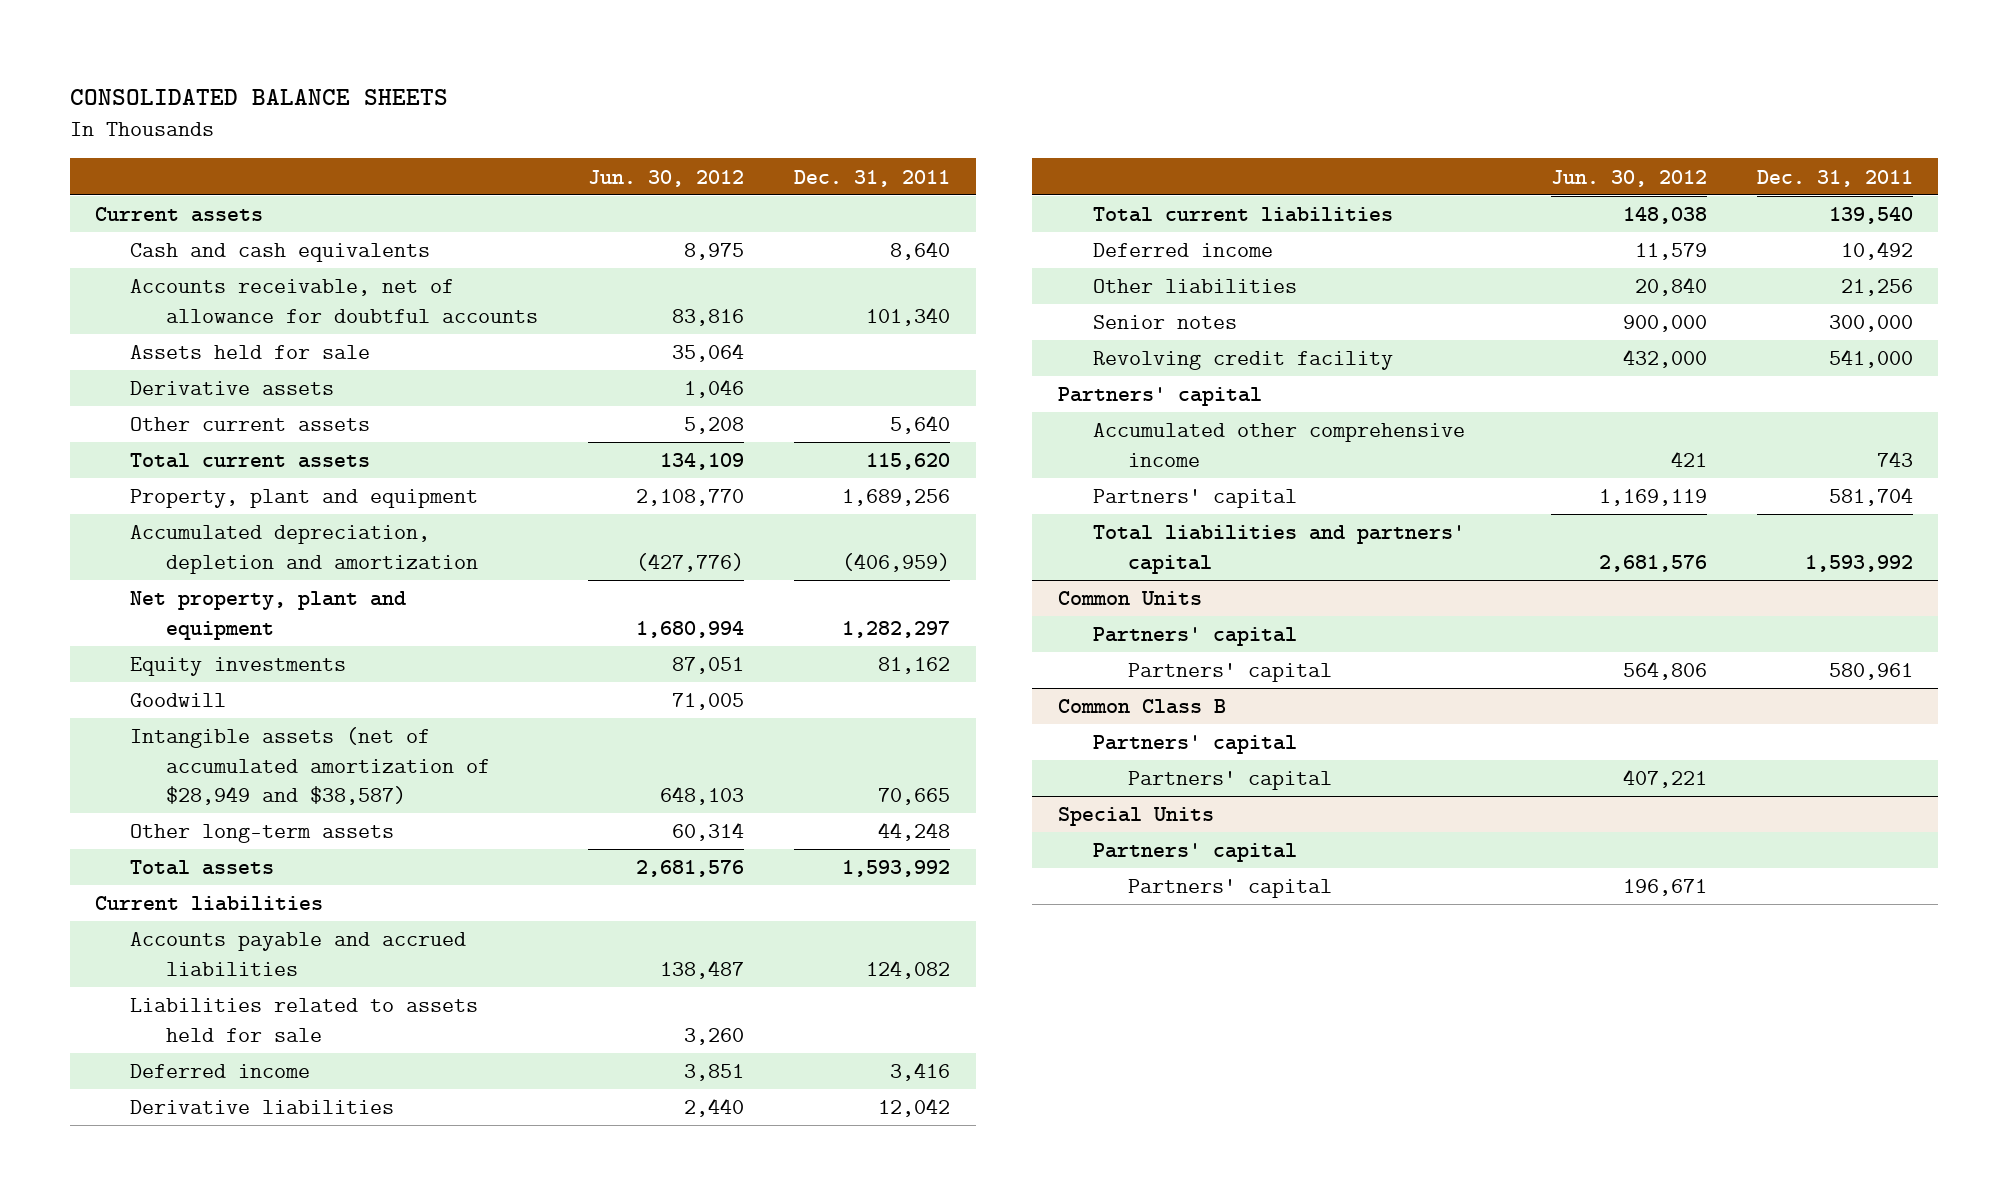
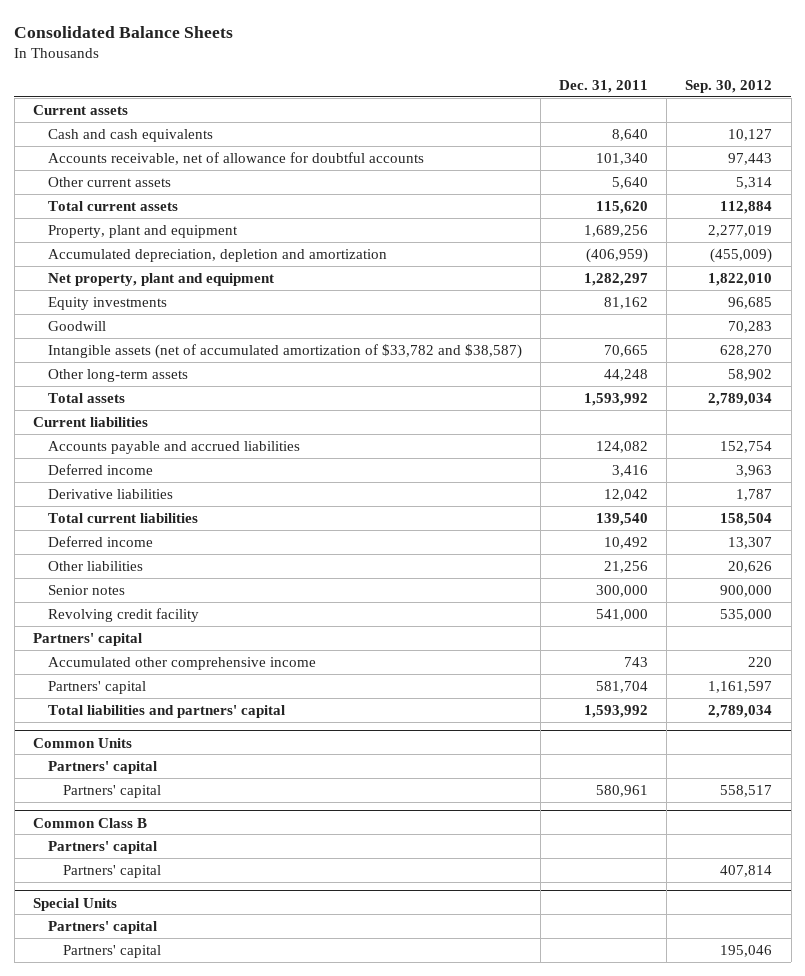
- CONSOLIDATED BALANCE SHEETS
+ Consolidated Balance Sheets
- | Jun. 30, 2012 | Dec. 31, 2011
+ | Dec. 31, 2011 | Sep. 30, 2012
- Assets held for sale | 35,064 |
- Derivative assets | 1,046 |
- Intangible assets (net of accumulated amortization of $28,949 and $38,587) | 648,103 | 70,665
+ Intangible assets (net of accumulated amortization of $33,782 and $38,587) | 70,665 | 628,270
- Liabilities related to assets held for sale | 3,260 |

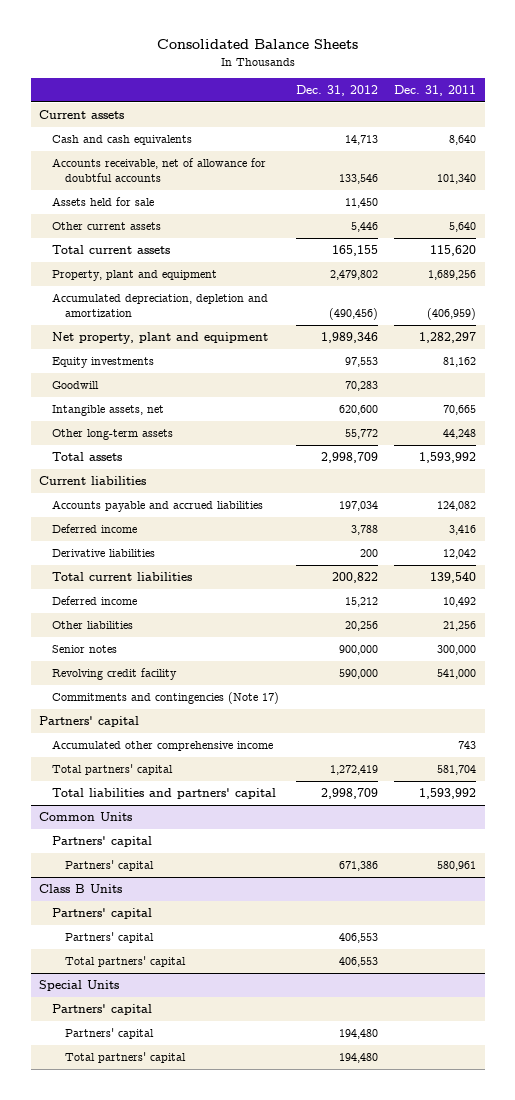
- | Dec. 31, 2011 | Sep. 30, 2012
+ | Dec. 31, 2012 | Dec. 31, 2011
+ Assets held for sale | 11,450 |
- Intangible assets (net of accumulated amortization of $33,782 and $38,587) | 70,665 | 628,270
+ Intangible assets, net | 620,600 | 70,665
+ Commitments and contingencies (Note 17)
- Partners' capital | 581,704 | 1,161,597
+ Total partners' capital | 1,272,419 | 581,704
- Common Class B
+ Class B Units
+ Total partners' capital | 406,553 |
@ Special Units
+ Total partners' capital | 194,480 |

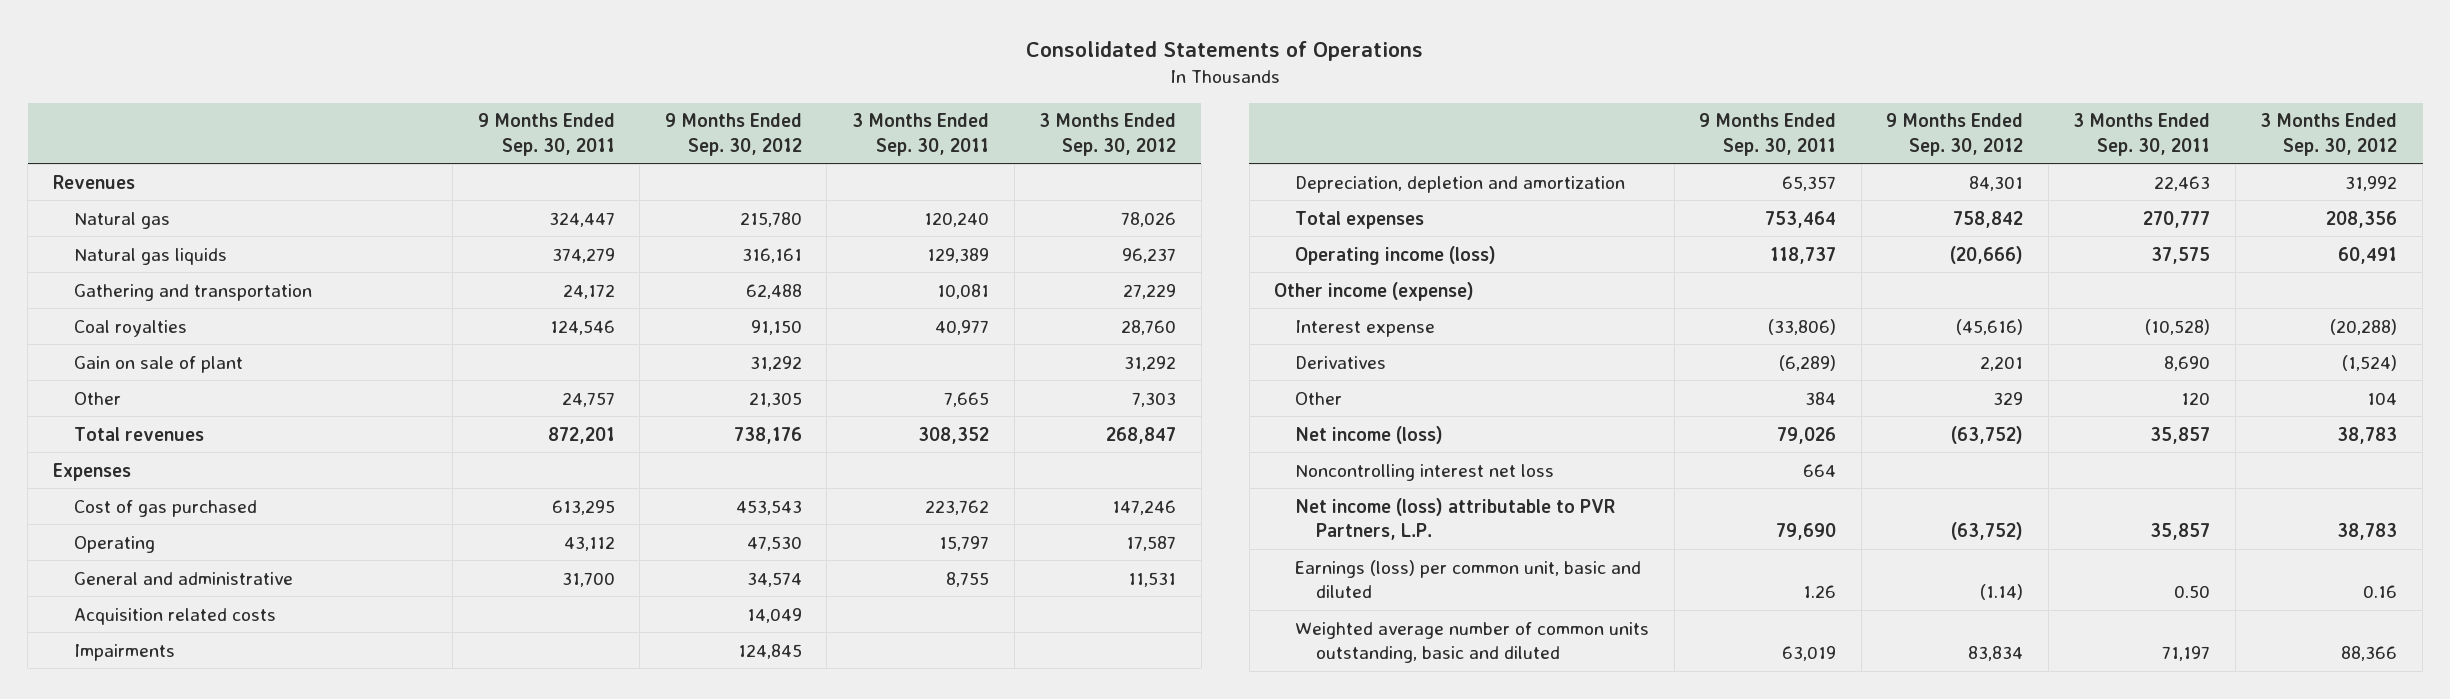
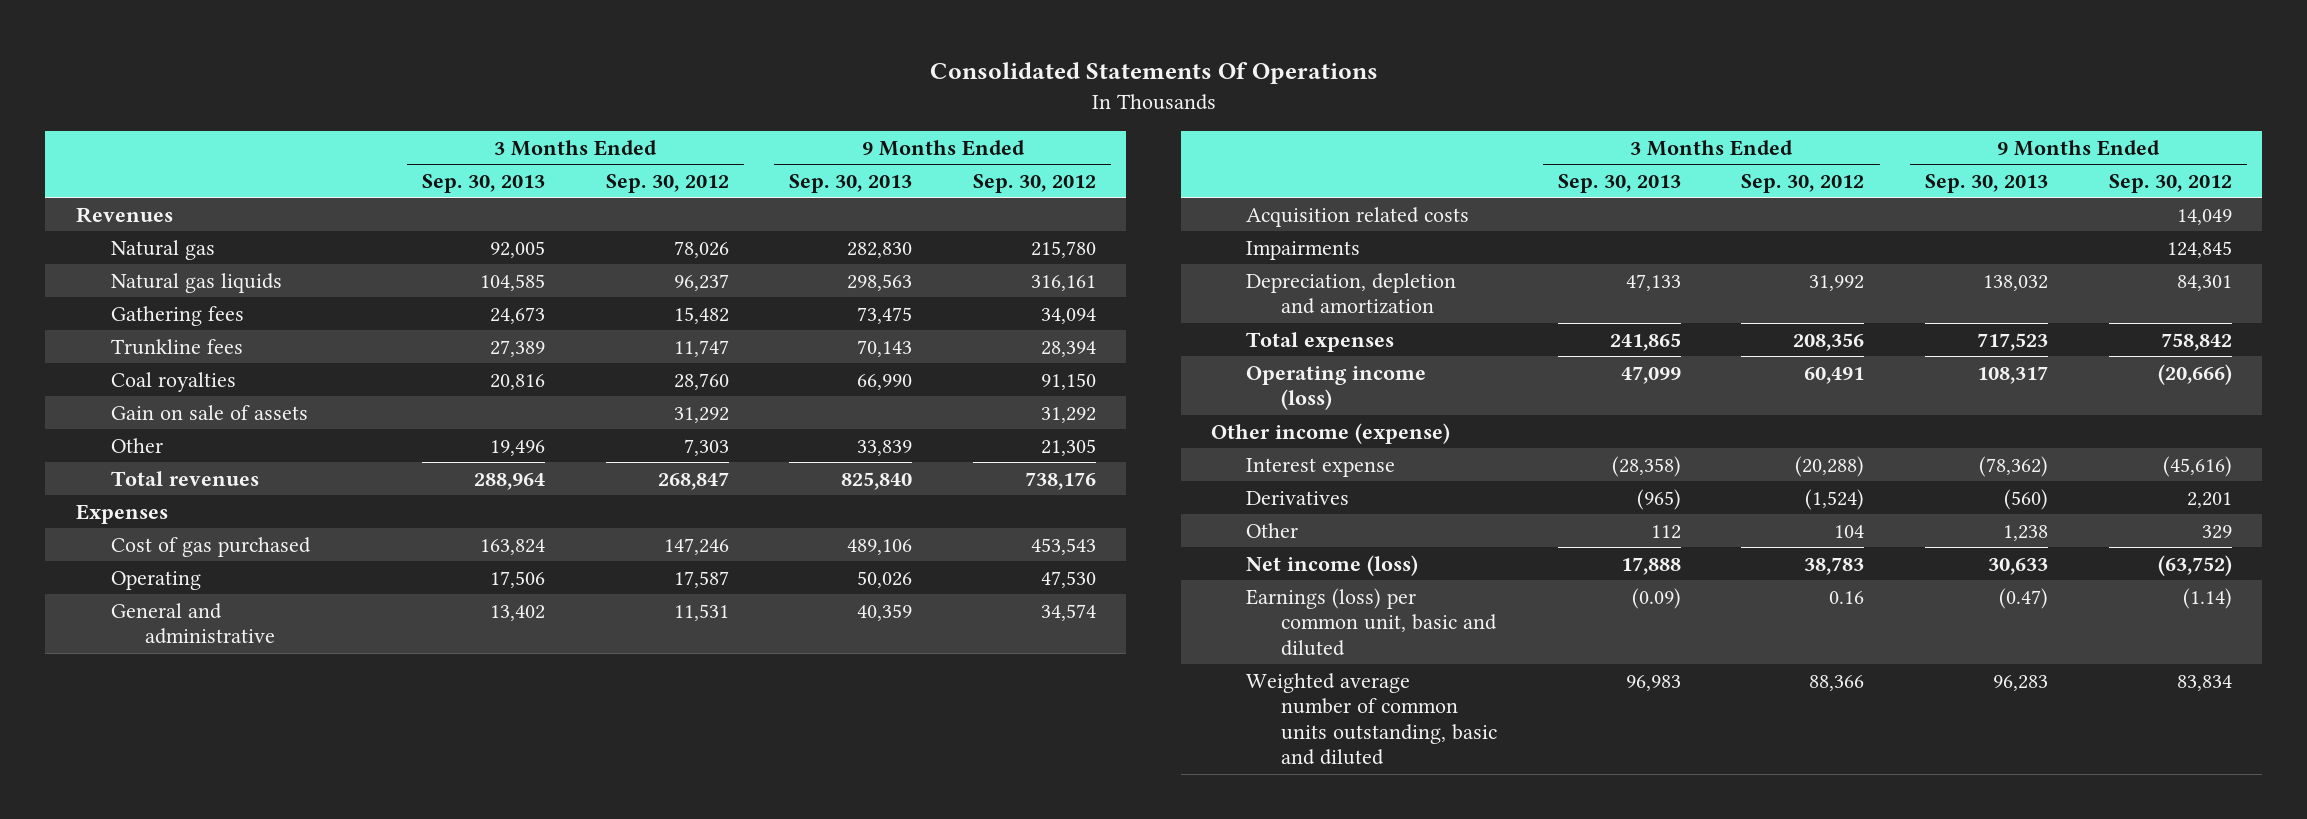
- Consolidated Statements of Operations
+ Consolidated Statements Of Operations
- | 9 Months Ended Sep. 30, 2011 | 9 Months Ended Sep. 30, 2012 | 3 Months Ended Sep. 30, 2011 | 3 Months Ended Sep. 30, 2012
+ | 3 Months Ended Sep. 30, 2013 | 3 Months Ended Sep. 30, 2012 | 9 Months Ended Sep. 30, 2013 | 9 Months Ended Sep. 30, 2012
- Gathering and transportation | 24,172 | 62,488 | 10,081 | 27,229
+ Gathering fees | 24,673 | 15,482 | 73,475 | 34,094
+ Trunkline fees | 27,389 | 11,747 | 70,143 | 28,394
- Gain on sale of plant | | 31,292 | | 31,292
+ Gain on sale of assets | | 31,292 | | 31,292
- Noncontrolling interest net loss | 664 | | |
- Net income (loss) attributable to PVR Partners, L.P. | 79,690 | (63,752) | 35,857 | 38,783

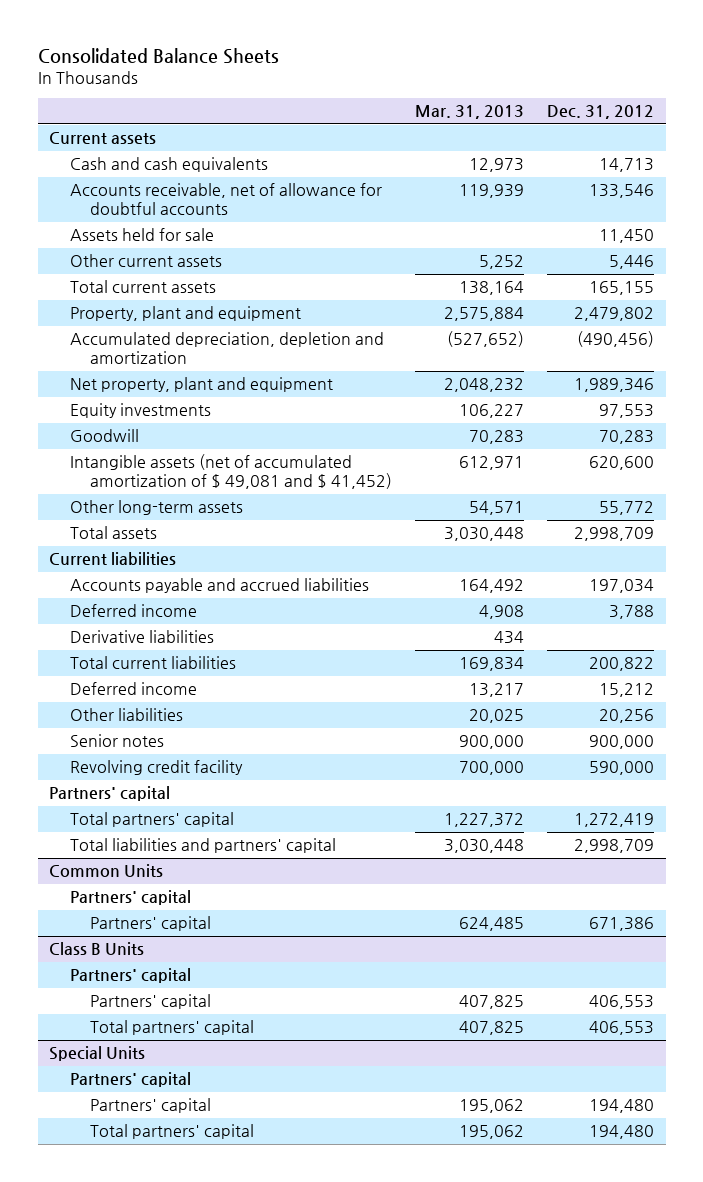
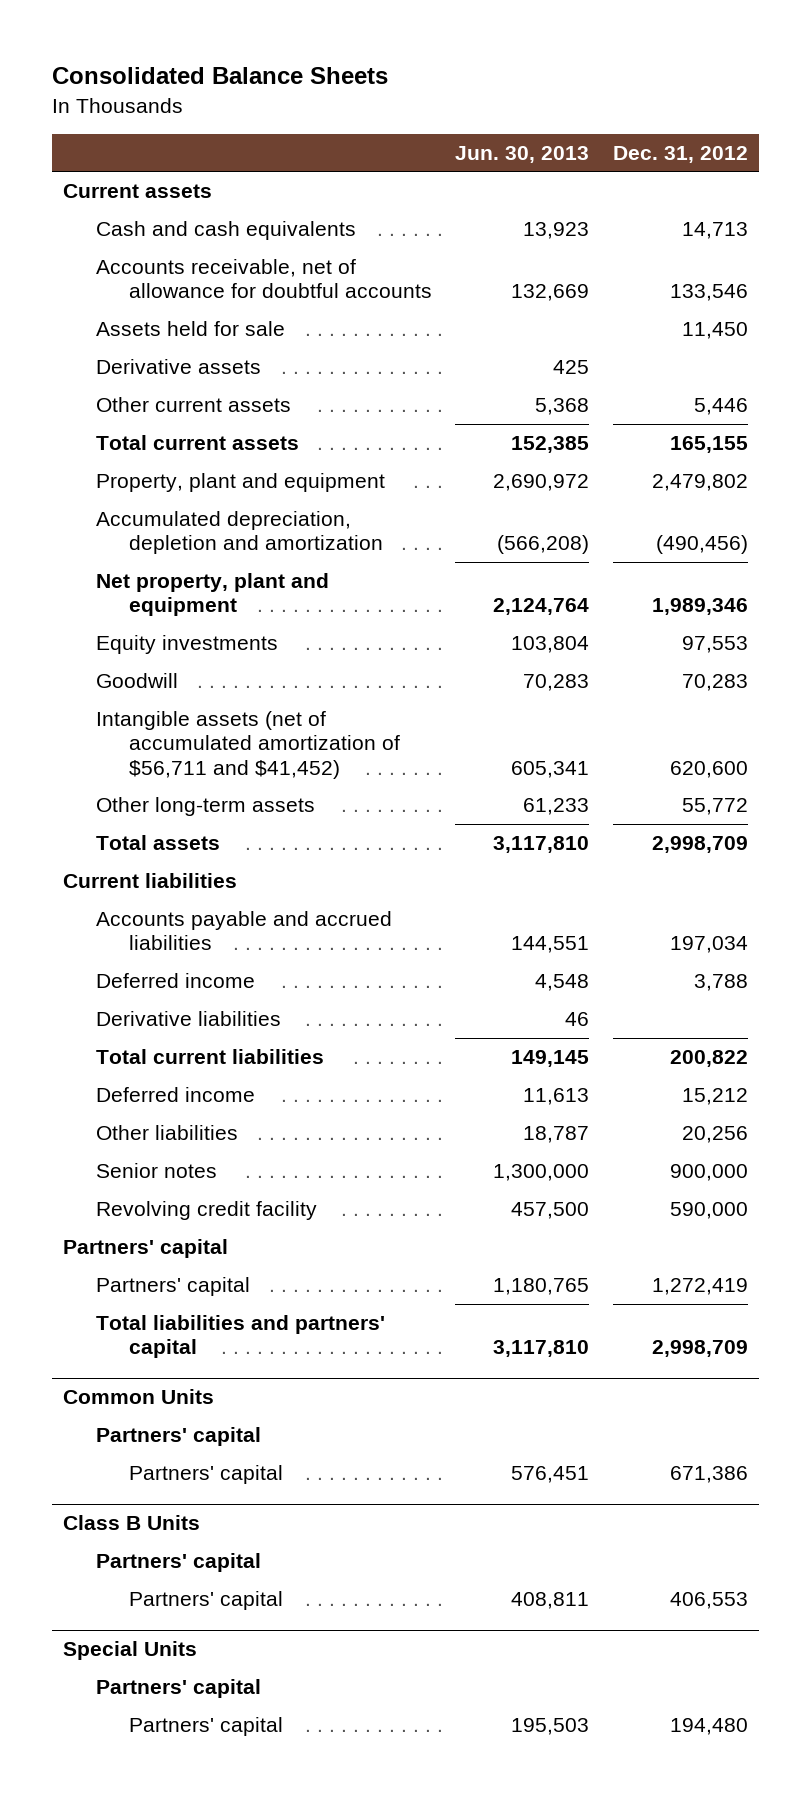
- | Mar. 31, 2013 | Dec. 31, 2012
+ | Jun. 30, 2013 | Dec. 31, 2012
+ Derivative assets | 425 |
- Intangible assets (net of accumulated amortization of $ 49,081 and $ 41,452) | 612,971 | 620,600
+ Intangible assets (net of accumulated amortization of $56,711 and $41,452) | 605,341 | 620,600
- Total partners' capital | 1,227,372 | 1,272,419
+ Partners' capital | 1,180,765 | 1,272,419
@ Class B Units
- Total partners' capital | 407,825 | 406,553
@ Special Units
- Total partners' capital | 195,062 | 194,480

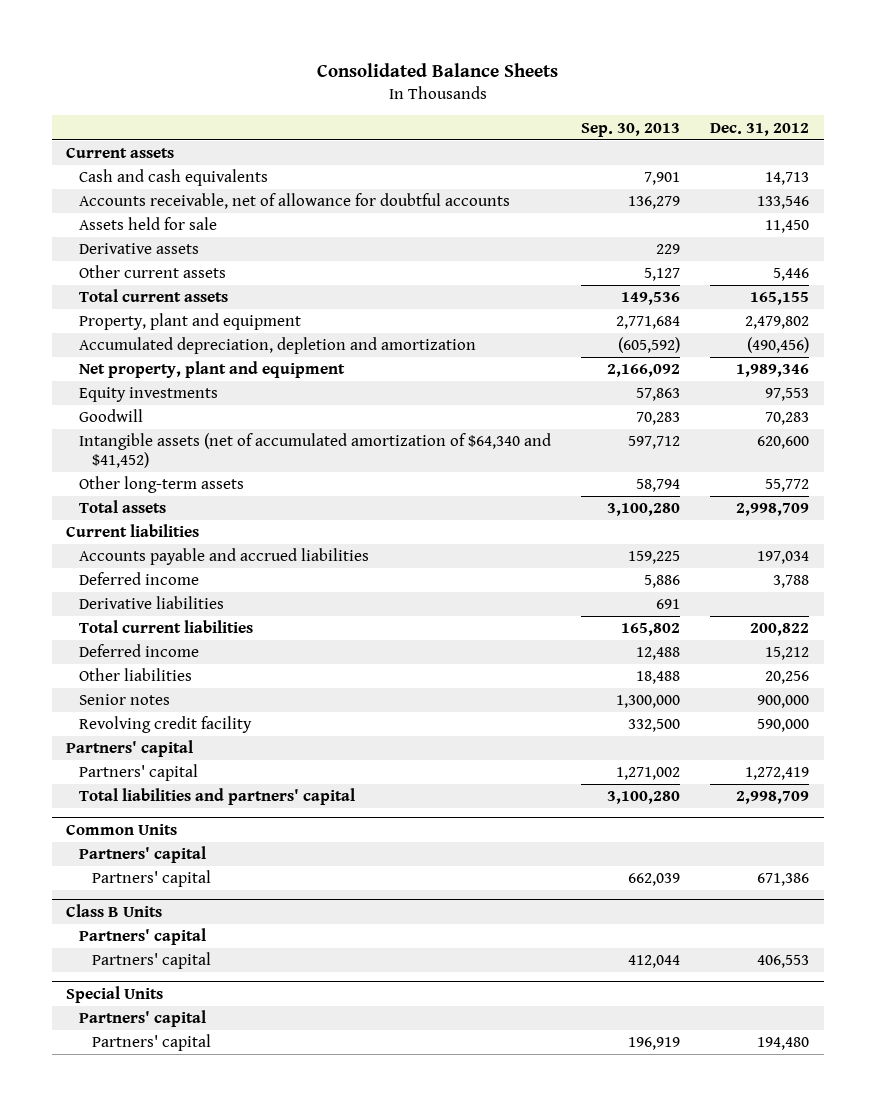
- | Jun. 30, 2013 | Dec. 31, 2012
+ | Sep. 30, 2013 | Dec. 31, 2012
- Intangible assets (net of accumulated amortization of $56,711 and $41,452) | 605,341 | 620,600
+ Intangible assets (net of accumulated amortization of $64,340 and $41,452) | 597,712 | 620,600

